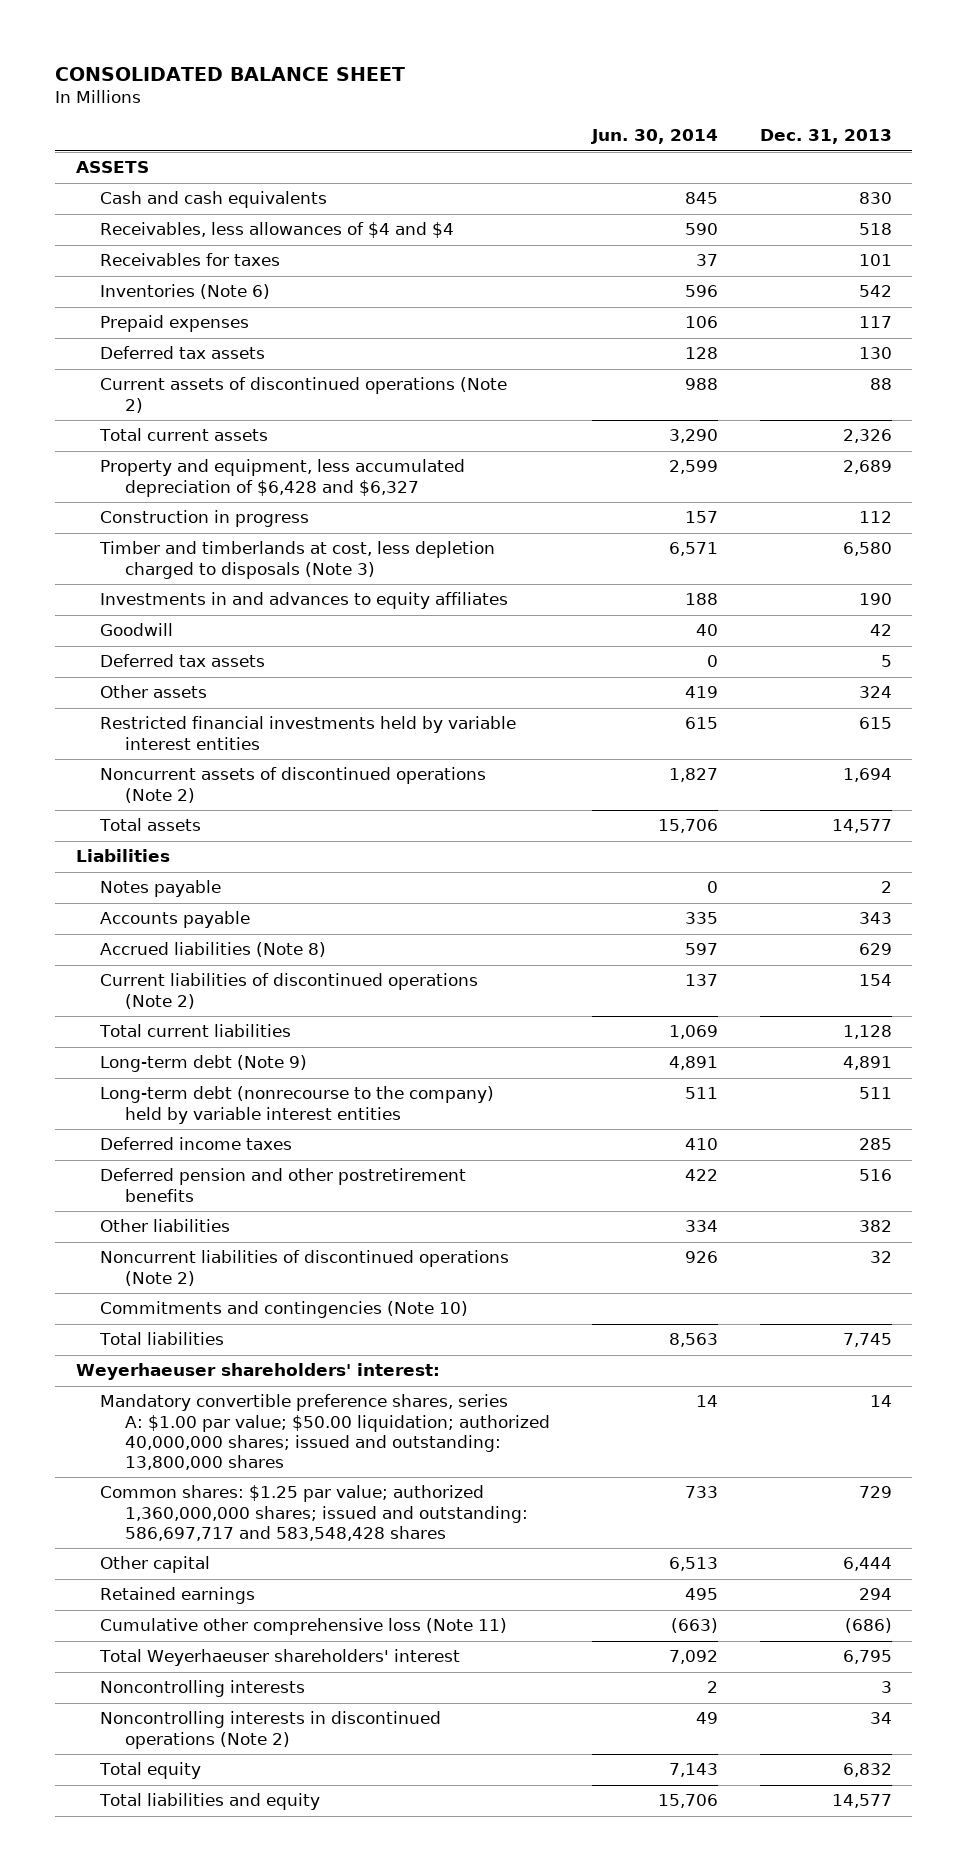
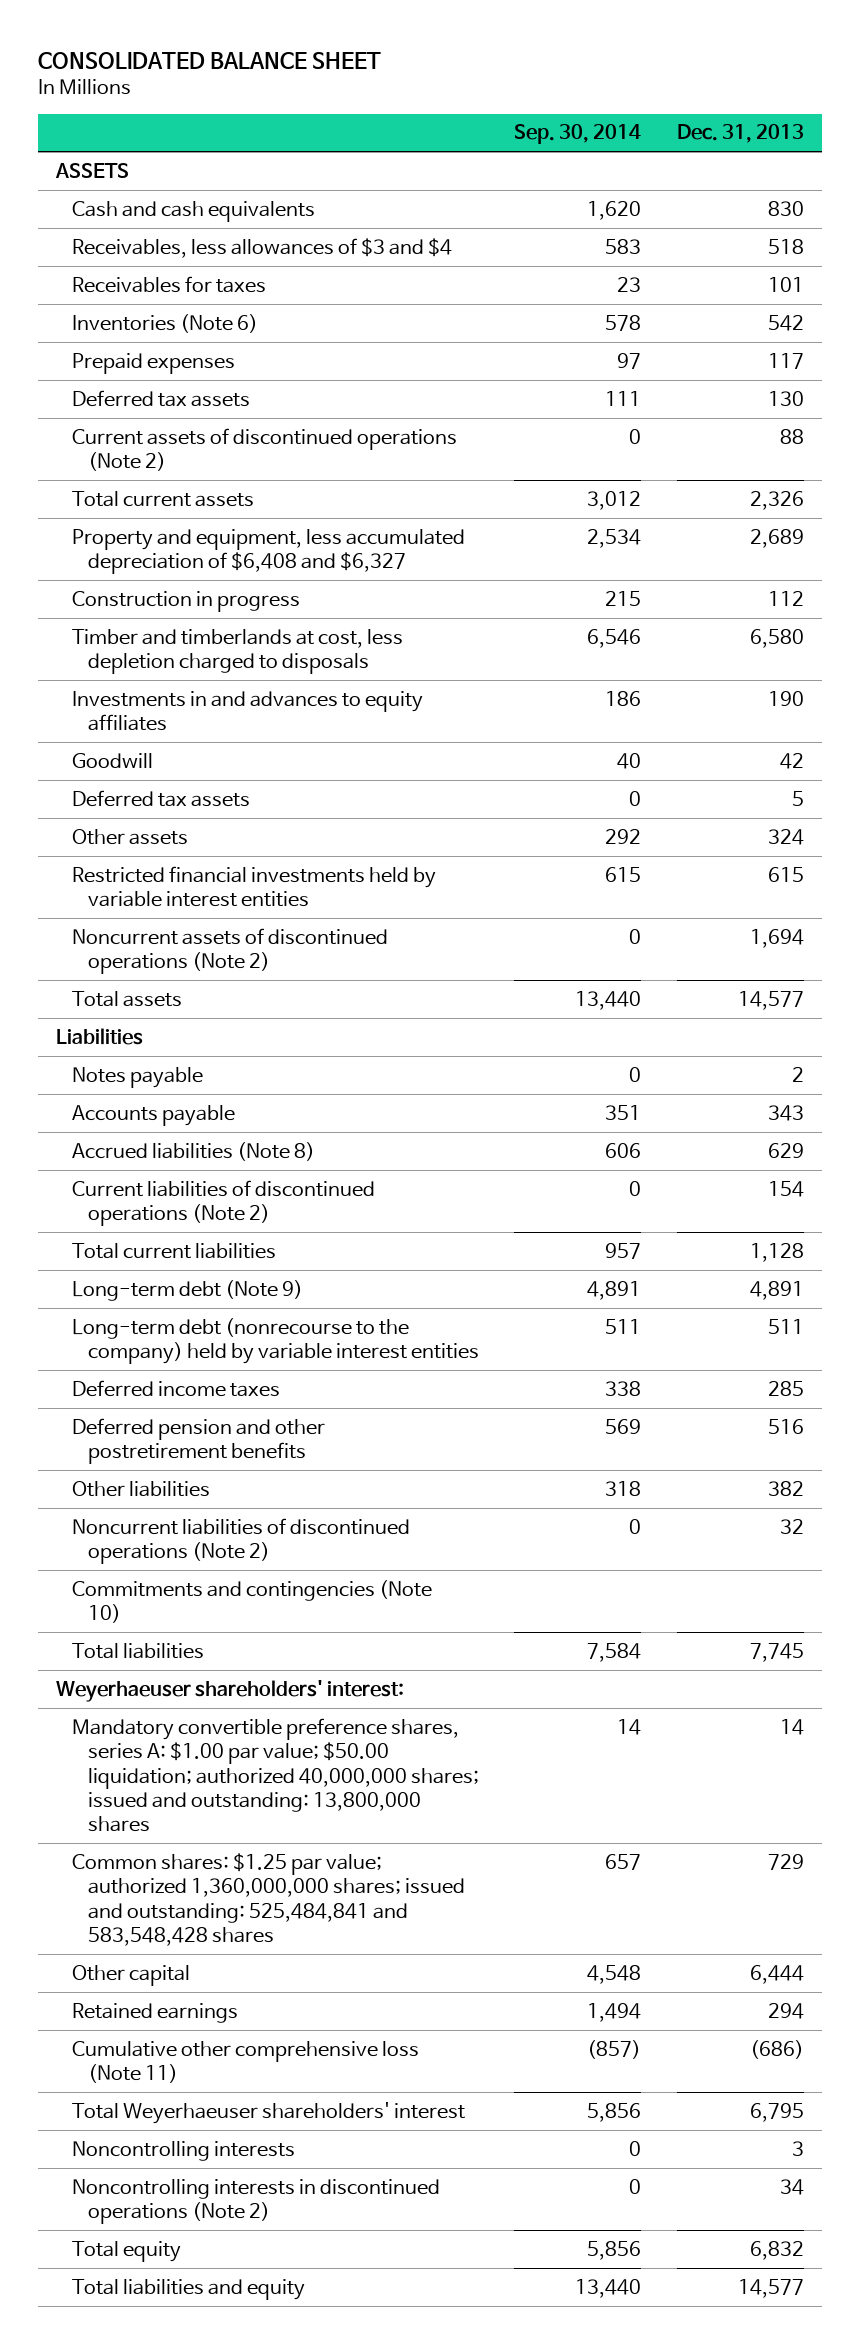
- | Jun. 30, 2014 | Dec. 31, 2013
+ | Sep. 30, 2014 | Dec. 31, 2013
- Receivables, less allowances of $4 and $4 | 590 | 518
+ Receivables, less allowances of $3 and $4 | 583 | 518
- Property and equipment, less accumulated depreciation of $6,428 and $6,327 | 2,599 | 2,689
+ Property and equipment, less accumulated depreciation of $6,408 and $6,327 | 2,534 | 2,689
- Timber and timberlands at cost, less depletion charged to disposals (Note 3) | 6,571 | 6,580
+ Timber and timberlands at cost, less depletion charged to disposals | 6,546 | 6,580
- Common shares: $1.25 par value; authorized 1,360,000,000 shares; issued and outstanding: 586,697,717 and 583,548,428 shares | 733 | 729
+ Common shares: $1.25 par value; authorized 1,360,000,000 shares; issued and outstanding: 525,484,841 and 583,548,428 shares | 657 | 729

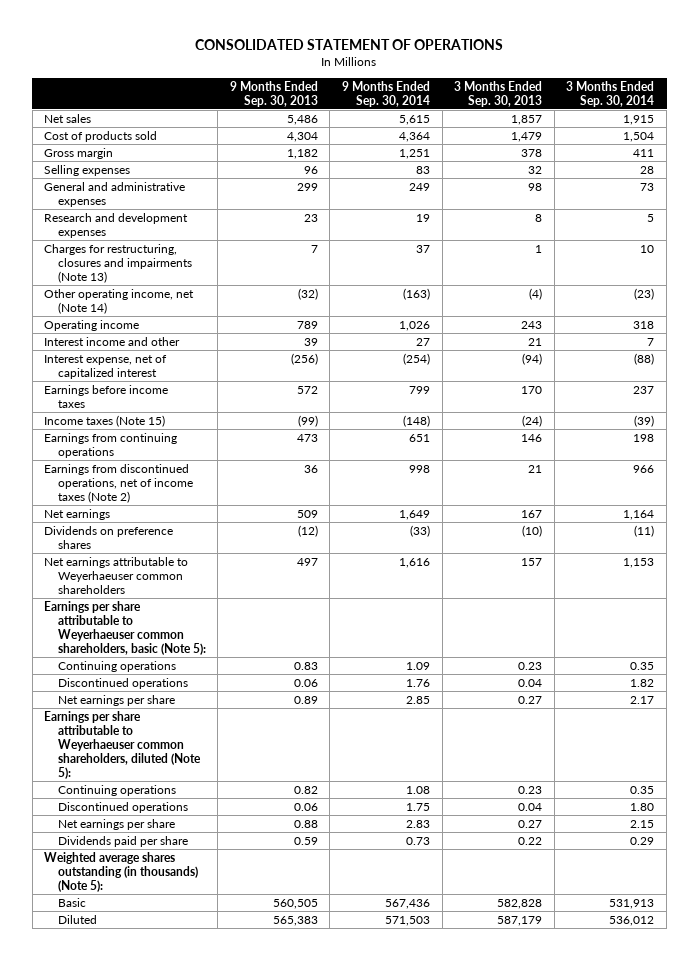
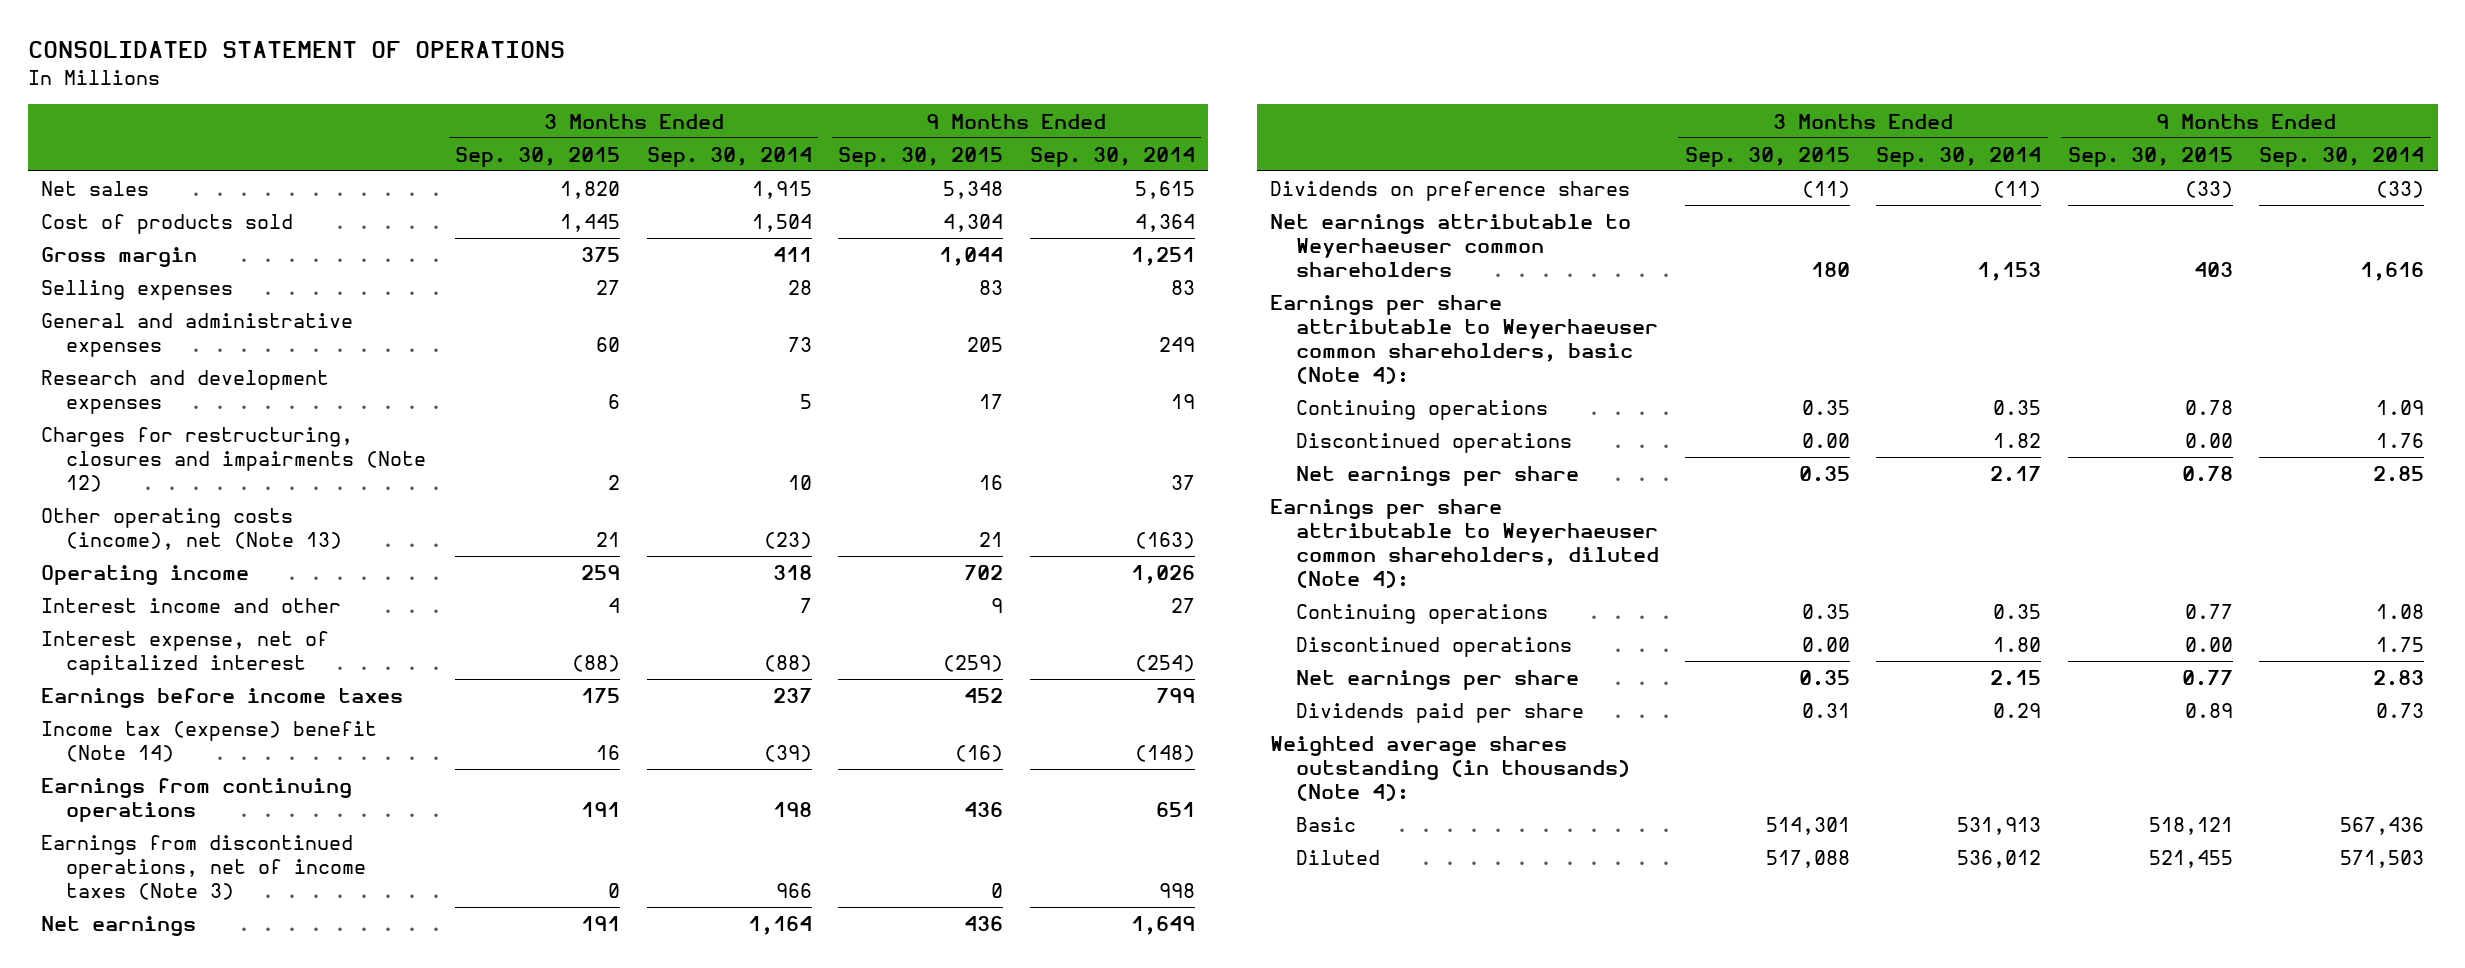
- | 9 Months Ended Sep. 30, 2013 | 9 Months Ended Sep. 30, 2014 | 3 Months Ended Sep. 30, 2013 | 3 Months Ended Sep. 30, 2014
+ | 3 Months Ended Sep. 30, 2015 | 3 Months Ended Sep. 30, 2014 | 9 Months Ended Sep. 30, 2015 | 9 Months Ended Sep. 30, 2014
- Charges for restructuring, closures and impairments (Note 13) | 7 | 37 | 1 | 10
- Other operating income, net (Note 14) | (32) | (163) | (4) | (23)
+ Charges for restructuring, closures and impairments (Note 12) | 2 | 10 | 16 | 37
+ Other operating costs (income), net (Note 13) | 21 | (23) | 21 | (163)
- Income taxes (Note 15) | (99) | (148) | (24) | (39)
+ Income tax (expense) benefit (Note 14) | 16 | (39) | (16) | (148)
- Earnings from discontinued operations, net of income taxes (Note 2) | 36 | 998 | 21 | 966
+ Earnings from discontinued operations, net of income taxes (Note 3) | 0 | 966 | 0 | 998
- Earnings per share attributable to Weyerhaeuser common shareholders, basic (Note 5):
+ Earnings per share attributable to Weyerhaeuser common shareholders, basic (Note 4):
- Earnings per share attributable to Weyerhaeuser common shareholders, diluted (Note 5):
+ Earnings per share attributable to Weyerhaeuser common shareholders, diluted (Note 4):
- Weighted average shares outstanding (in thousands) (Note 5):
+ Weighted average shares outstanding (in thousands) (Note 4):

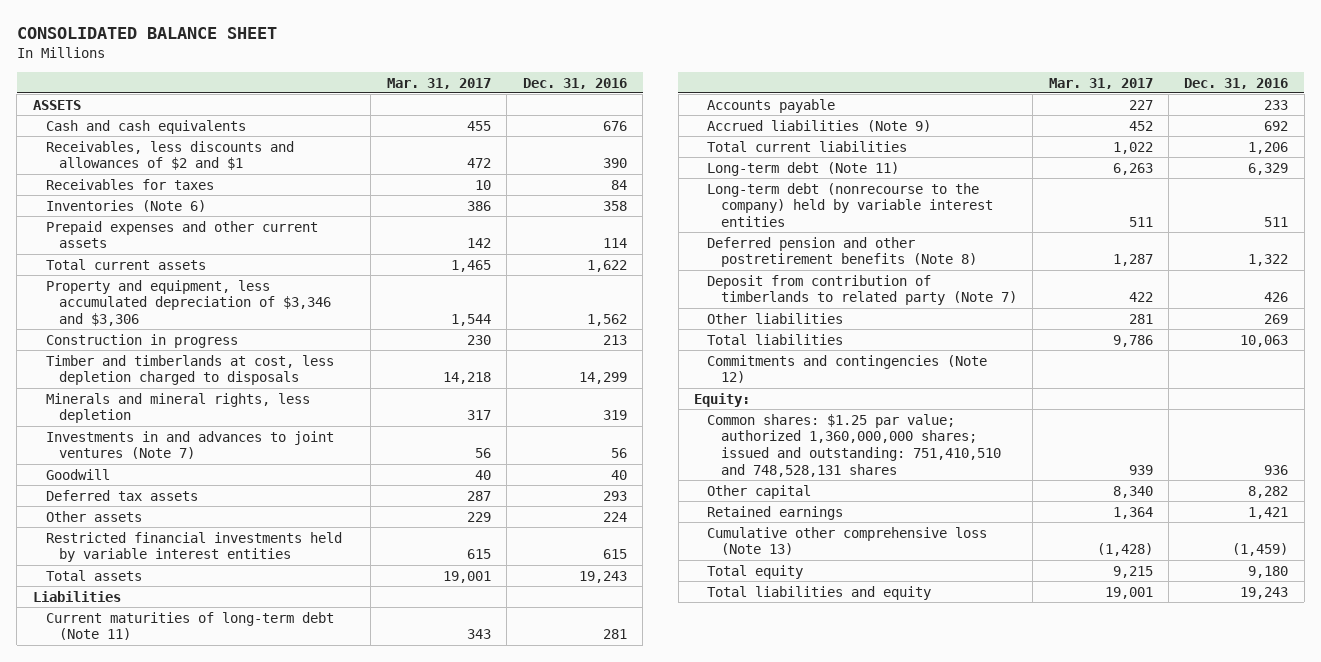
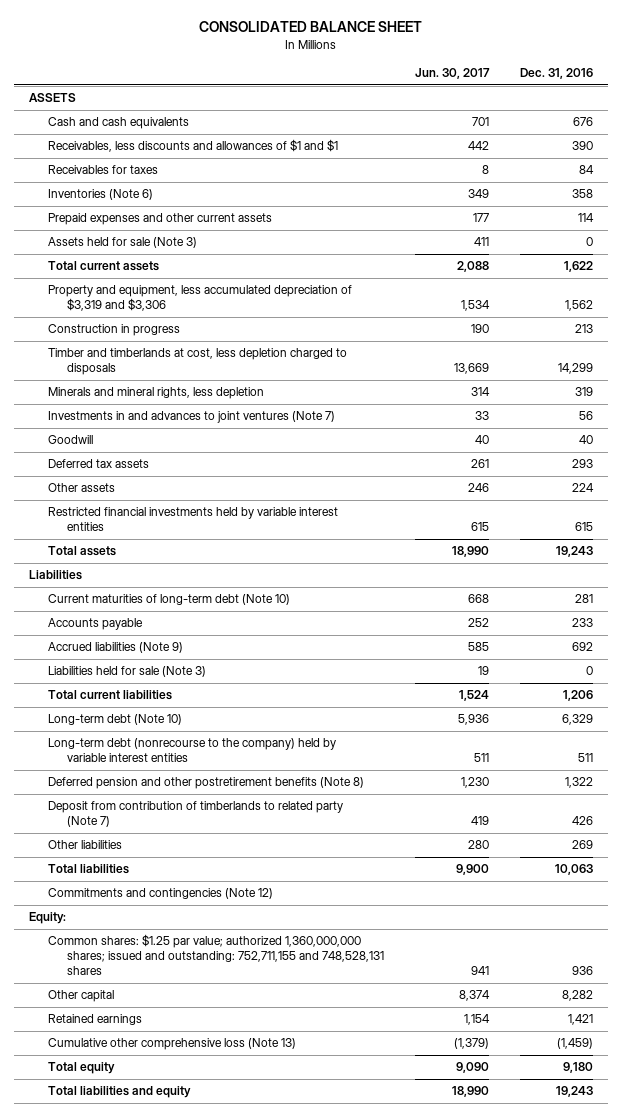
- | Mar. 31, 2017 | Dec. 31, 2016
+ | Jun. 30, 2017 | Dec. 31, 2016
- Receivables, less discounts and allowances of $2 and $1 | 472 | 390
+ Receivables, less discounts and allowances of $1 and $1 | 442 | 390
+ Assets held for sale (Note 3) | 411 | 0
- Property and equipment, less accumulated depreciation of $3,346 and $3,306 | 1,544 | 1,562
+ Property and equipment, less accumulated depreciation of $3,319 and $3,306 | 1,534 | 1,562
- Current maturities of long-term debt (Note 11) | 343 | 281
+ Current maturities of long-term debt (Note 10) | 668 | 281
+ Liabilities held for sale (Note 3) | 19 | 0
- Long-term debt (Note 11) | 6,263 | 6,329
+ Long-term debt (Note 10) | 5,936 | 6,329
- Common shares: $1.25 par value; authorized 1,360,000,000 shares; issued and outstanding: 751,410,510 and 748,528,131 shares | 939 | 936
+ Common shares: $1.25 par value; authorized 1,360,000,000 shares; issued and outstanding: 752,711,155 and 748,528,131 shares | 941 | 936

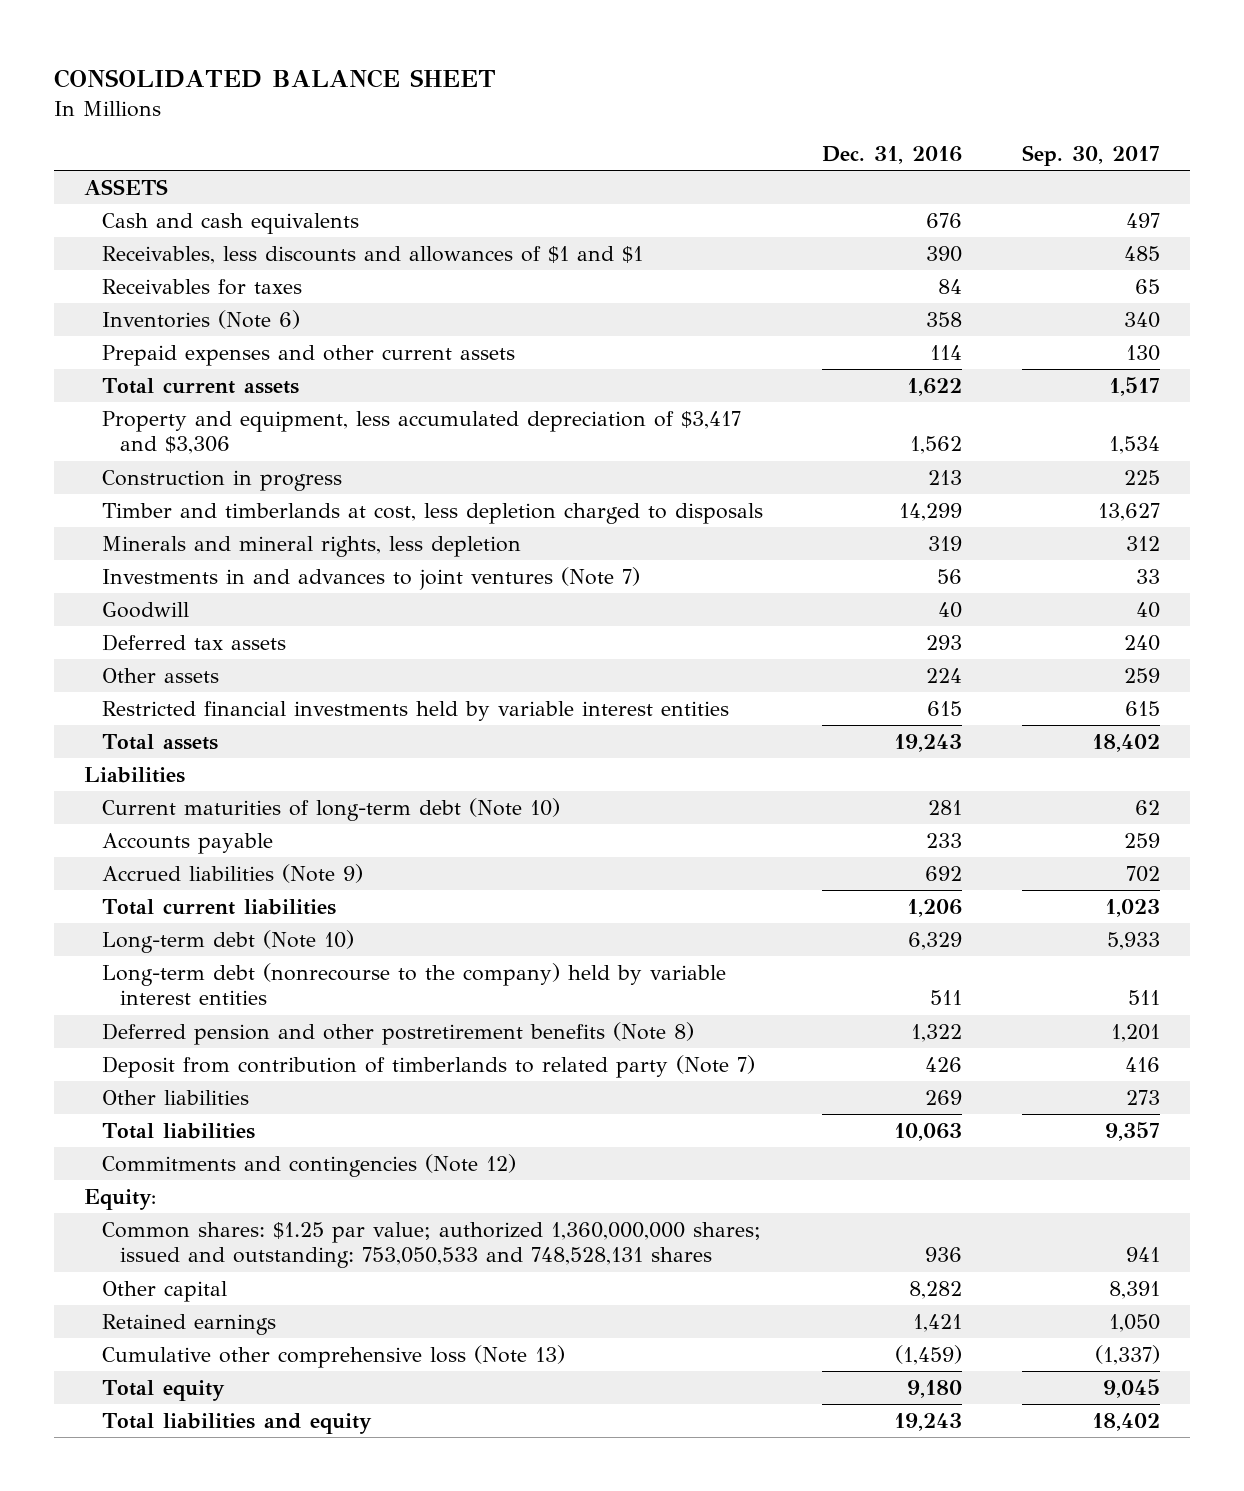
- | Jun. 30, 2017 | Dec. 31, 2016
+ | Dec. 31, 2016 | Sep. 30, 2017
- Assets held for sale (Note 3) | 411 | 0
- Property and equipment, less accumulated depreciation of $3,319 and $3,306 | 1,534 | 1,562
+ Property and equipment, less accumulated depreciation of $3,417 and $3,306 | 1,562 | 1,534
- Liabilities held for sale (Note 3) | 19 | 0
- Common shares: $1.25 par value; authorized 1,360,000,000 shares; issued and outstanding: 752,711,155 and 748,528,131 shares | 941 | 936
+ Common shares: $1.25 par value; authorized 1,360,000,000 shares; issued and outstanding: 753,050,533 and 748,528,131 shares | 936 | 941

